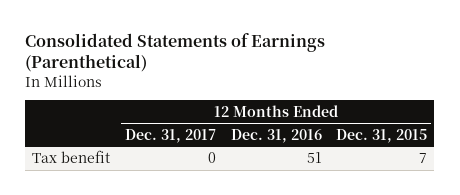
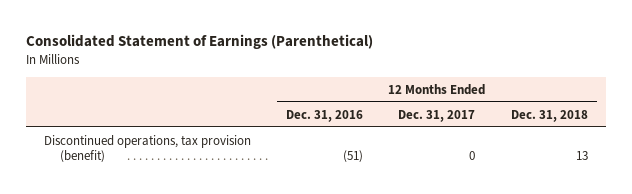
- Consolidated Statements of Earnings (Parenthetical)
+ Consolidated Statement of Earnings (Parenthetical)
- | 12 Months Ended Dec. 31, 2017 | 12 Months Ended Dec. 31, 2016 | 12 Months Ended Dec. 31, 2015
+ | 12 Months Ended Dec. 31, 2016 | 12 Months Ended Dec. 31, 2017 | 12 Months Ended Dec. 31, 2018
- Tax benefit | 0 | 51 | 7
+ Discontinued operations, tax provision (benefit) | (51) | 0 | 13

